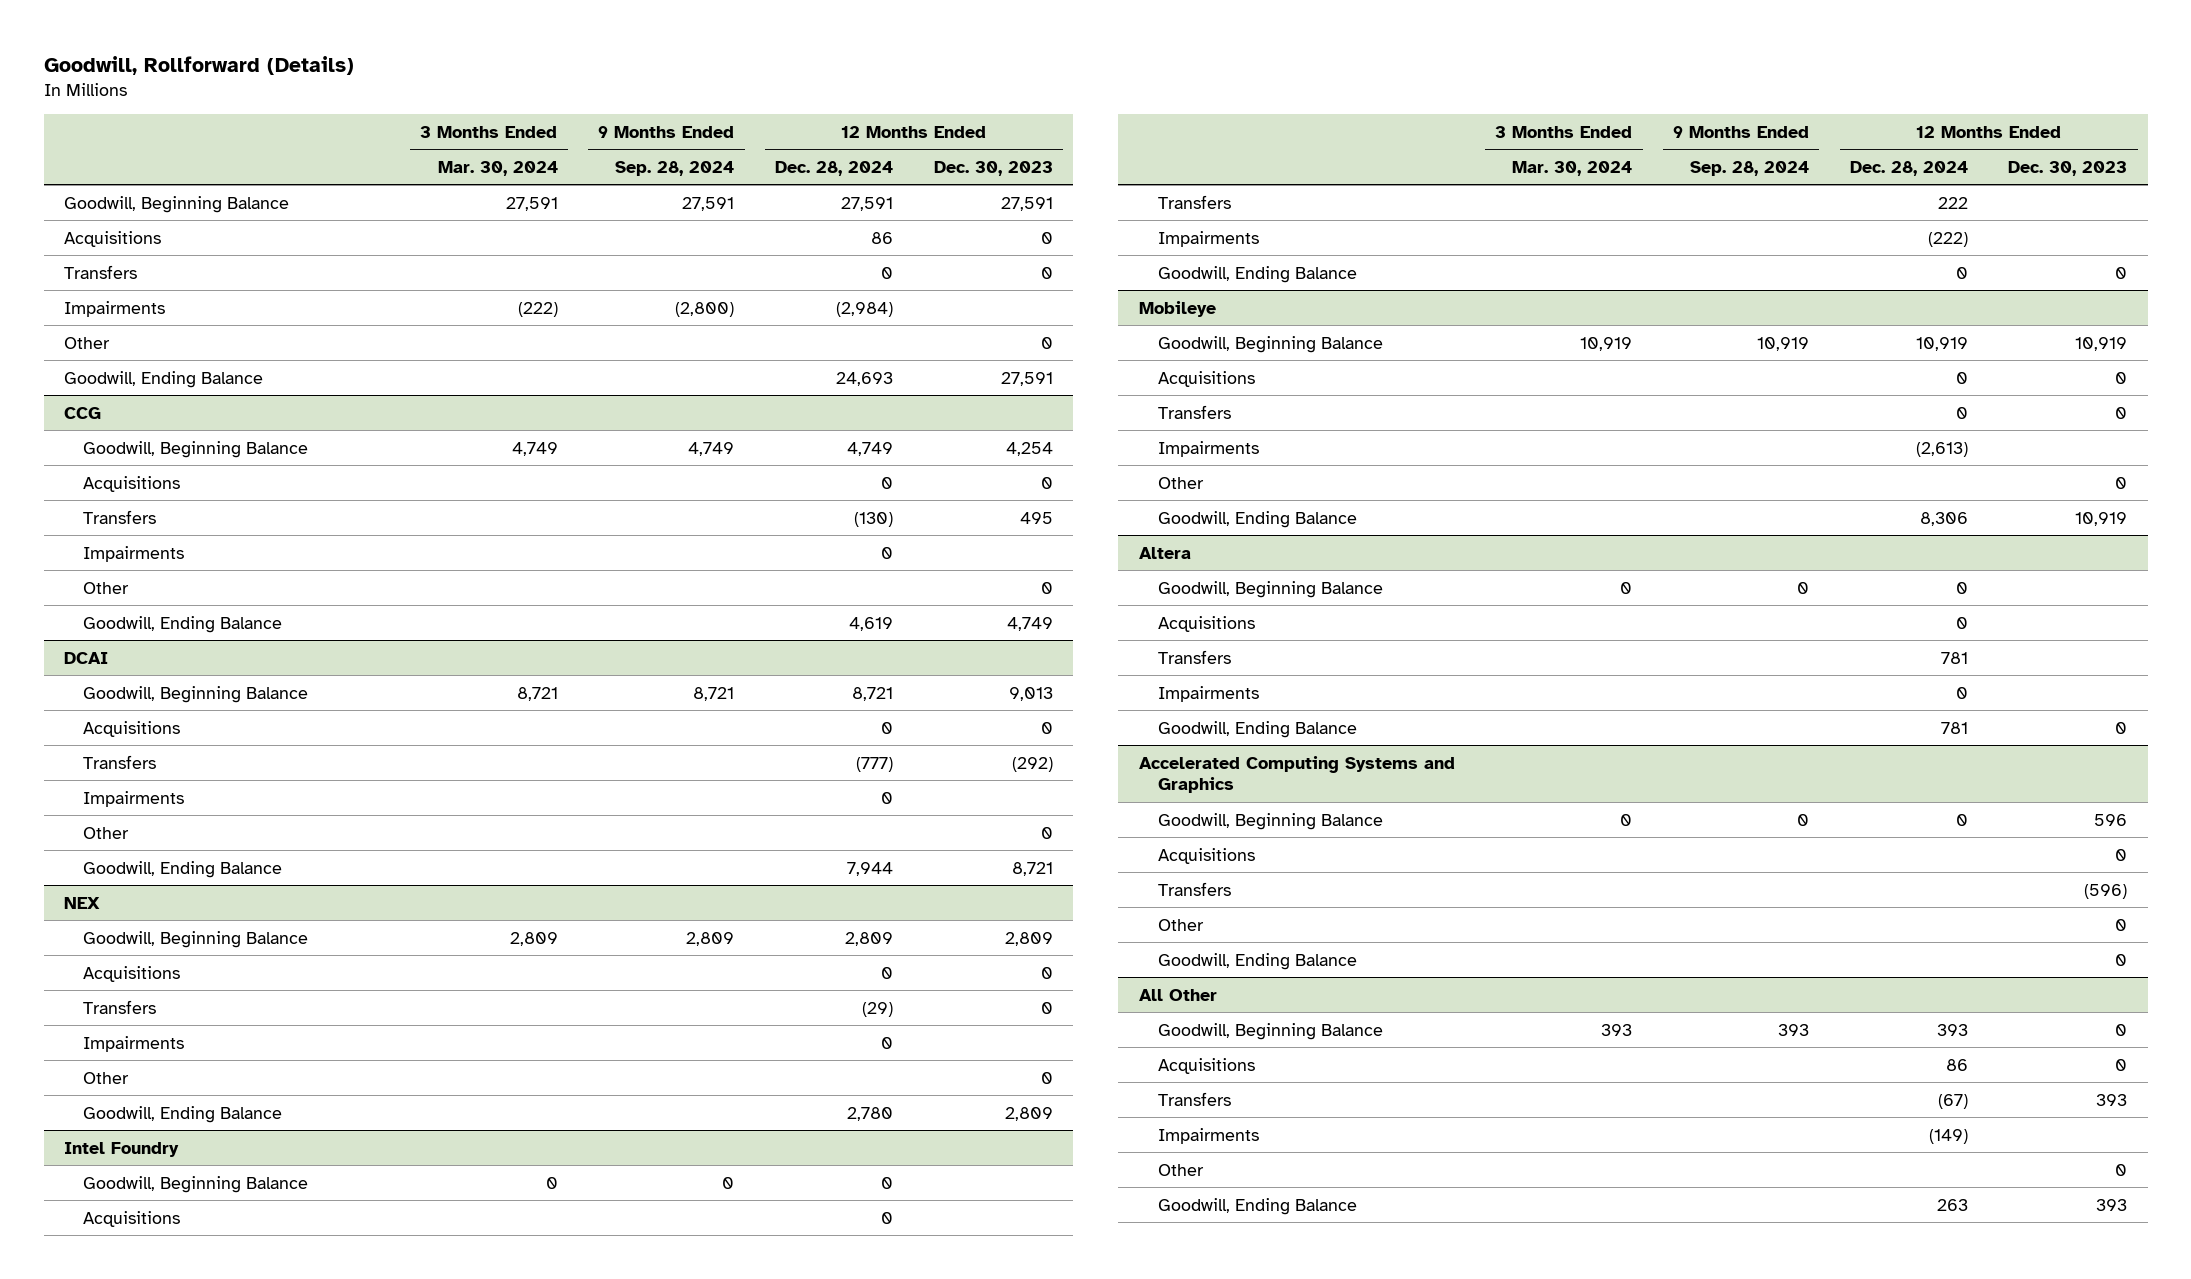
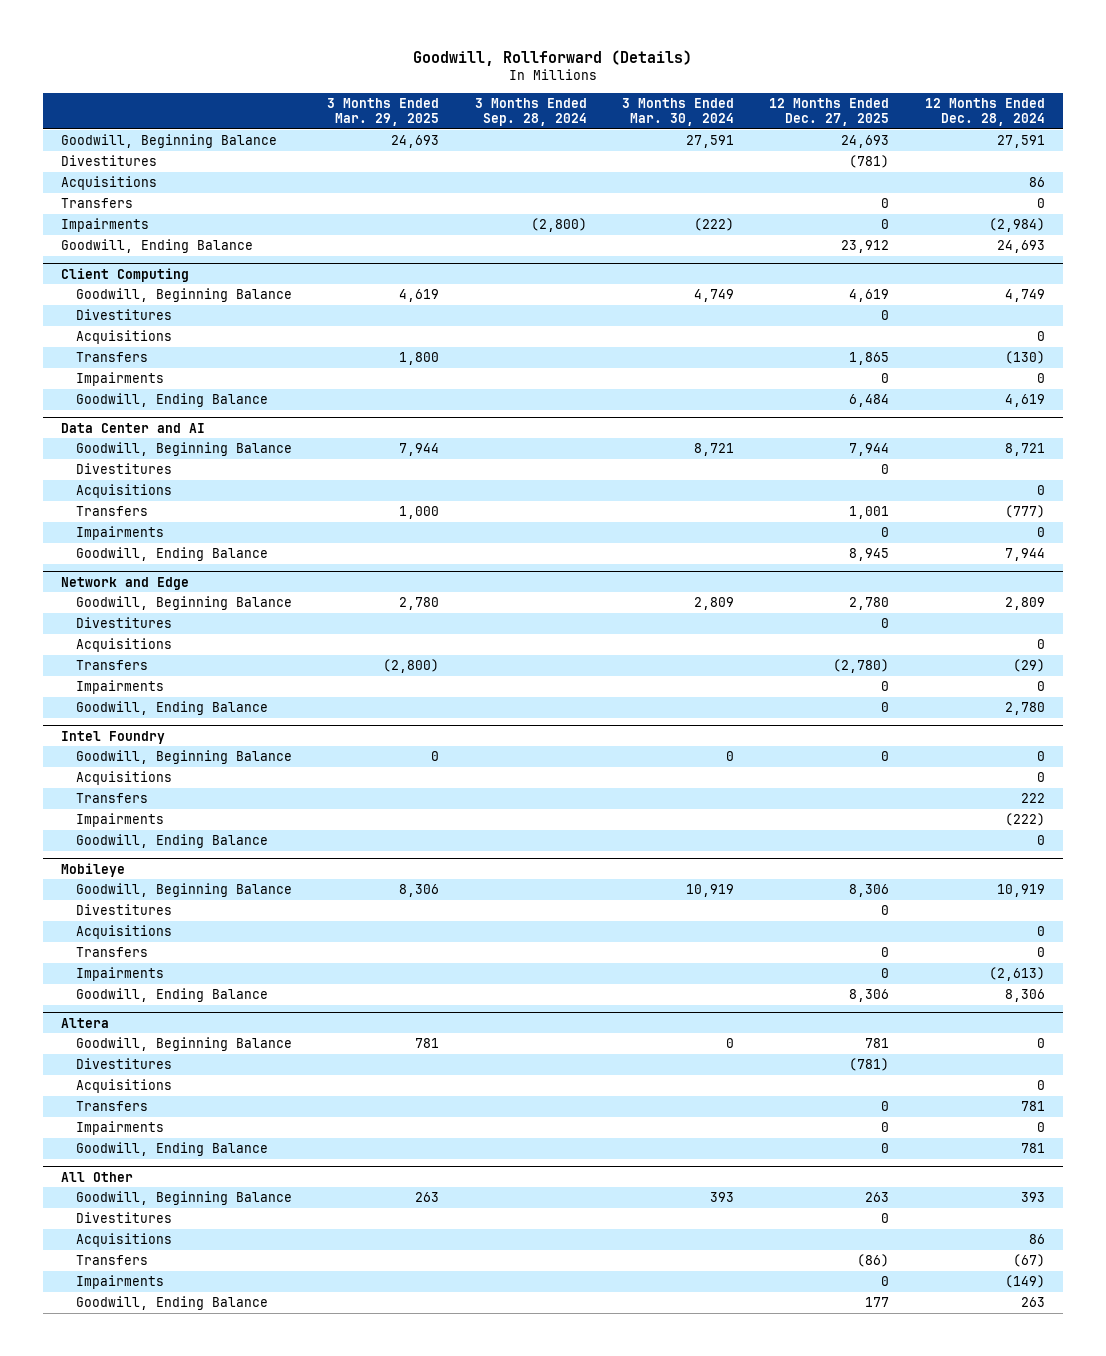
- | 3 Months Ended Mar. 30, 2024 | 9 Months Ended Sep. 28, 2024 | 12 Months Ended Dec. 28, 2024 | 12 Months Ended Dec. 30, 2023
+ | 3 Months Ended Mar. 29, 2025 | 3 Months Ended Sep. 28, 2024 | 3 Months Ended Mar. 30, 2024 | 12 Months Ended Dec. 27, 2025 | 12 Months Ended Dec. 28, 2024
+ Divestitures | | | | (781) |
- Other | | | | 0
- CCG
+ Client Computing
+ Divestitures | | | | 0 |
- Other | | | | 0
- DCAI
+ Data Center and AI
+ Divestitures | | | | 0 |
- Other | | | | 0
- NEX
+ Network and Edge
+ Divestitures | | | | 0 |
- Other | | | | 0
@ Mobileye
+ Divestitures | | | | 0 |
- Other | | | | 0
@ Altera
+ Divestitures | | | | (781) |
- Accelerated Computing Systems and Graphics
- Goodwill, Beginning Balance | 0 | 0 | 0 | 596
- Acquisitions | | | | 0
- Transfers | | | | (596)
- Other | | | | 0
- Goodwill, Ending Balance | | | | 0
@ All Other
+ Divestitures | | | | 0 |
- Other | | | | 0

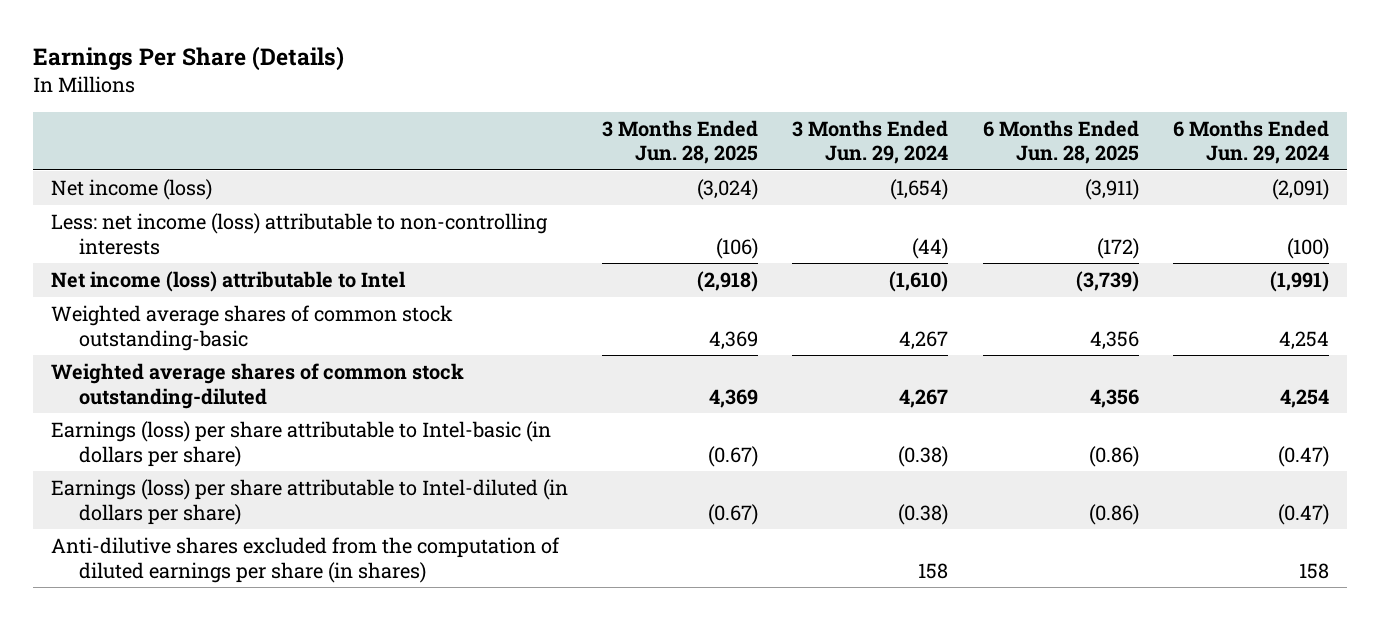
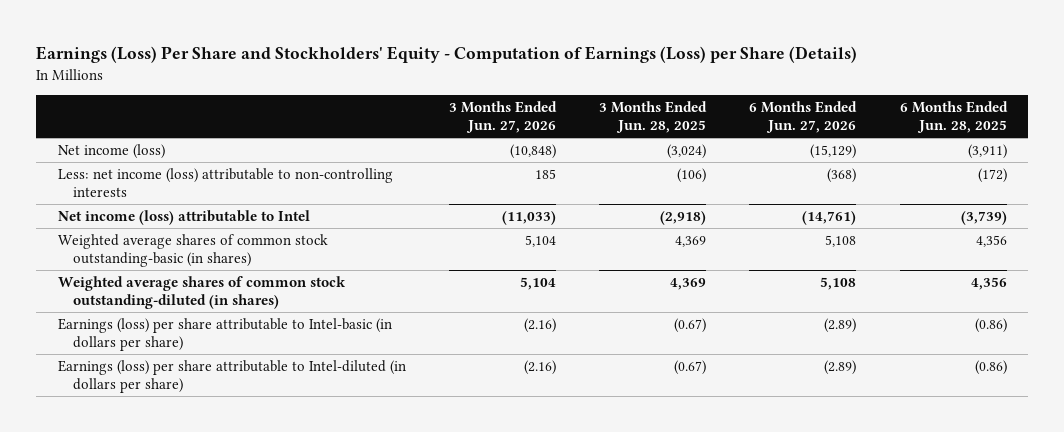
- Earnings Per Share (Details)
+ Earnings (Loss) Per Share and Stockholders' Equity - Computation of Earnings (Loss) per Share (Details)
- | 3 Months Ended Jun. 28, 2025 | 3 Months Ended Jun. 29, 2024 | 6 Months Ended Jun. 28, 2025 | 6 Months Ended Jun. 29, 2024
+ | 3 Months Ended Jun. 27, 2026 | 3 Months Ended Jun. 28, 2025 | 6 Months Ended Jun. 27, 2026 | 6 Months Ended Jun. 28, 2025
- Weighted average shares of common stock outstanding-basic | 4,369 | 4,267 | 4,356 | 4,254
- Weighted average shares of common stock outstanding-diluted | 4,369 | 4,267 | 4,356 | 4,254
+ Weighted average shares of common stock outstanding-basic (in shares) | 5,104 | 4,369 | 5,108 | 4,356
+ Weighted average shares of common stock outstanding-diluted (in shares) | 5,104 | 4,369 | 5,108 | 4,356
- Anti-dilutive shares excluded from the computation of diluted earnings per share (in shares) | | 158 | | 158

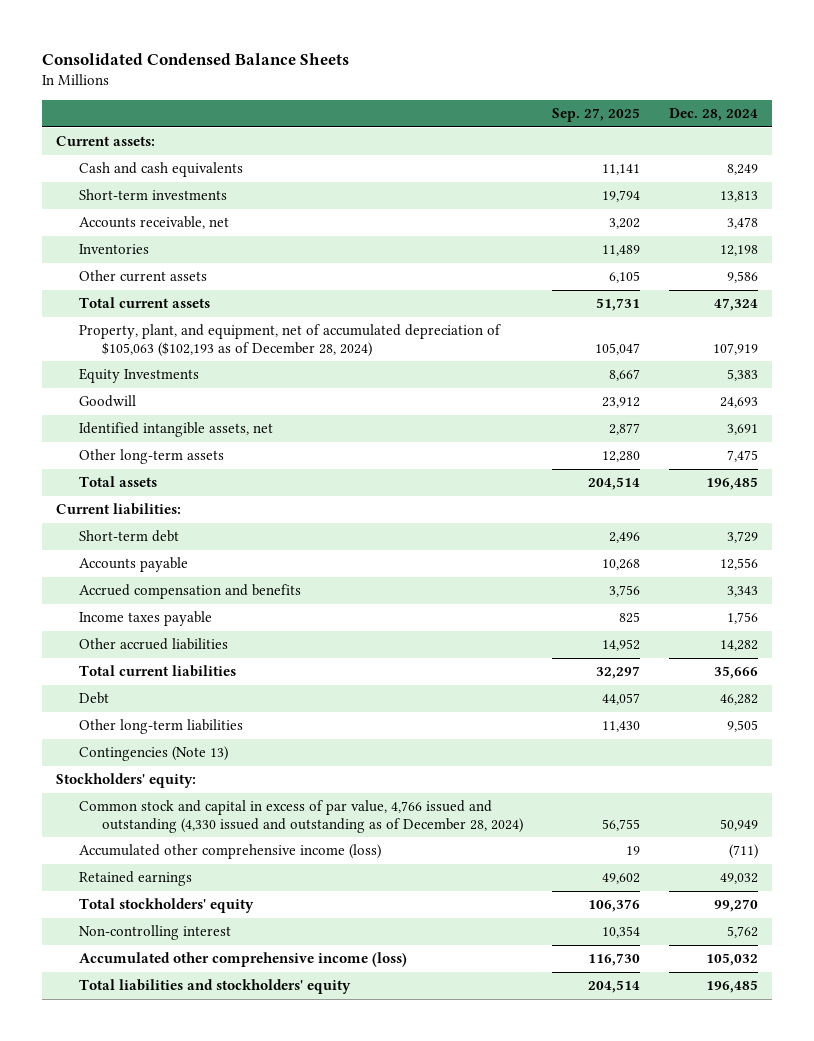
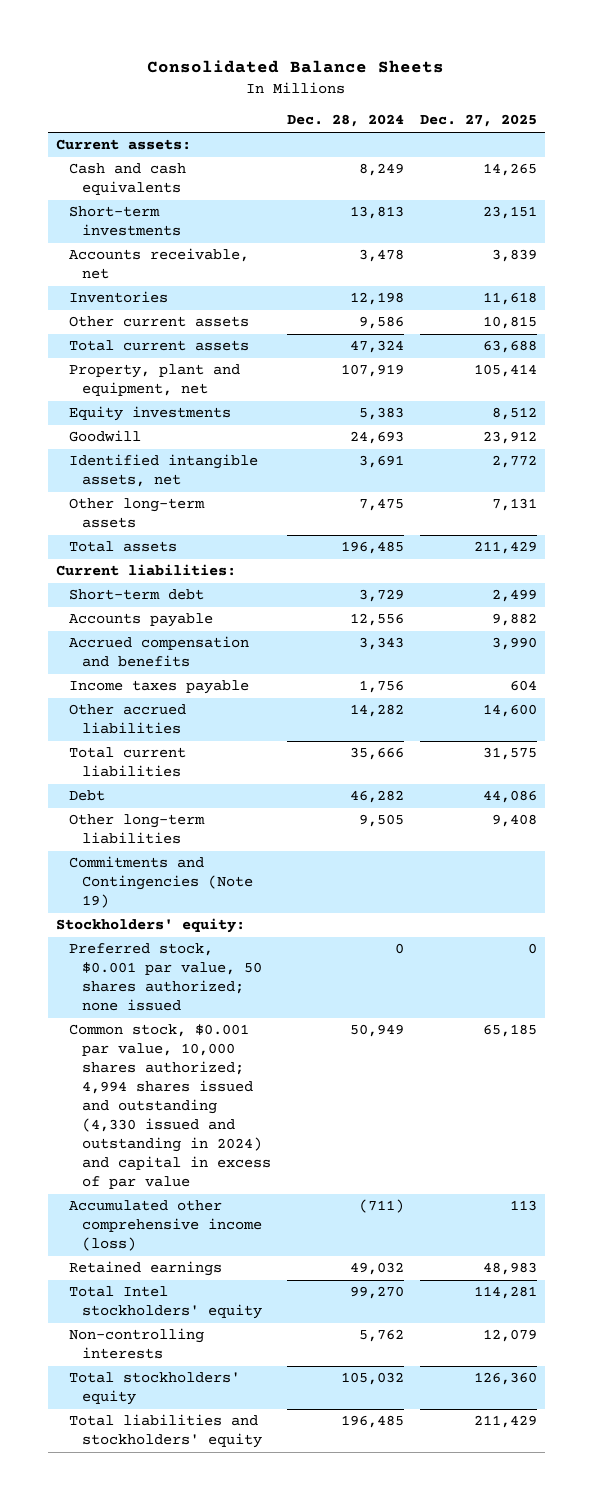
- Consolidated Condensed Balance Sheets
+ Consolidated Balance Sheets
- | Sep. 27, 2025 | Dec. 28, 2024
+ | Dec. 28, 2024 | Dec. 27, 2025
- Property, plant, and equipment, net of accumulated depreciation of $105,063 ($102,193 as of December 28, 2024) | 105,047 | 107,919
- Equity Investments | 8,667 | 5,383
+ Property, plant and equipment, net | 107,919 | 105,414
+ Equity investments | 5,383 | 8,512
- Contingencies (Note 13)
+ Commitments and Contingencies (Note 19)
- Common stock and capital in excess of par value, 4,766 issued and outstanding (4,330 issued and outstanding as of December 28, 2024) | 56,755 | 50,949
+ Preferred stock, $0.001 par value, 50 shares authorized; none issued | 0 | 0
+ Common stock, $0.001 par value, 10,000 shares authorized; 4,994 shares issued and outstanding (4,330 issued and outstanding in 2024) and capital in excess of par value | 50,949 | 65,185
- Total stockholders' equity | 106,376 | 99,270
- Non-controlling interest | 10,354 | 5,762
- Accumulated other comprehensive income (loss) | 116,730 | 105,032
+ Total Intel stockholders' equity | 99,270 | 114,281
+ Non-controlling interests | 5,762 | 12,079
+ Total stockholders' equity | 105,032 | 126,360

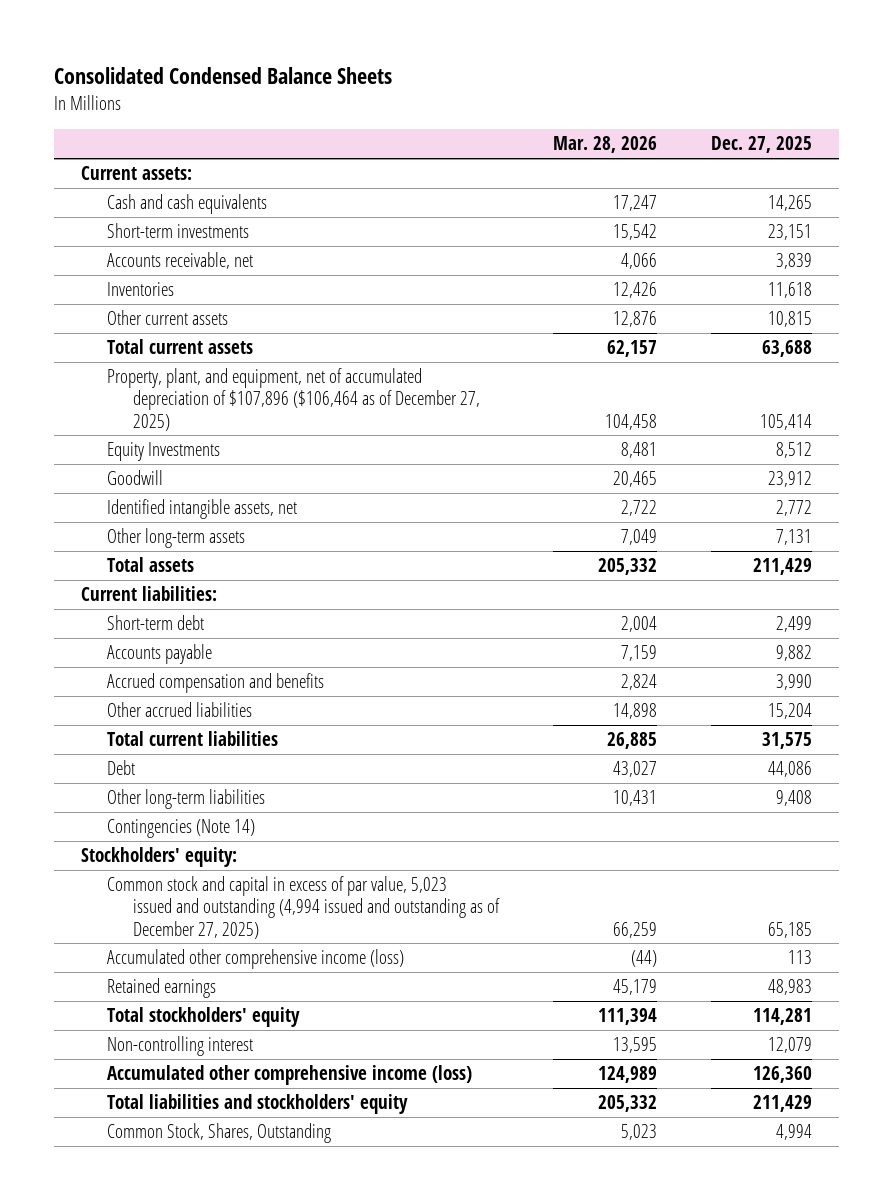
- Consolidated Balance Sheets
+ Consolidated Condensed Balance Sheets
- | Dec. 28, 2024 | Dec. 27, 2025
+ | Mar. 28, 2026 | Dec. 27, 2025
- Property, plant and equipment, net | 107,919 | 105,414
- Equity investments | 5,383 | 8,512
+ Property, plant, and equipment, net of accumulated depreciation of $107,896 ($106,464 as of December 27, 2025) | 104,458 | 105,414
+ Equity Investments | 8,481 | 8,512
- Income taxes payable | 1,756 | 604
- Other accrued liabilities | 14,282 | 14,600
+ Other accrued liabilities | 14,898 | 15,204
- Commitments and Contingencies (Note 19)
+ Contingencies (Note 14)
- Preferred stock, $0.001 par value, 50 shares authorized; none issued | 0 | 0
- Common stock, $0.001 par value, 10,000 shares authorized; 4,994 shares issued and outstanding (4,330 issued and outstanding in 2024) and capital in excess of par value | 50,949 | 65,185
+ Common stock and capital in excess of par value, 5,023 issued and outstanding (4,994 issued and outstanding as of December 27, 2025) | 66,259 | 65,185
- Total Intel stockholders' equity | 99,270 | 114,281
- Non-controlling interests | 5,762 | 12,079
- Total stockholders' equity | 105,032 | 126,360
+ Total stockholders' equity | 111,394 | 114,281
+ Non-controlling interest | 13,595 | 12,079
+ Accumulated other comprehensive income (loss) | 124,989 | 126,360
+ Common Stock, Shares, Outstanding | 5,023 | 4,994

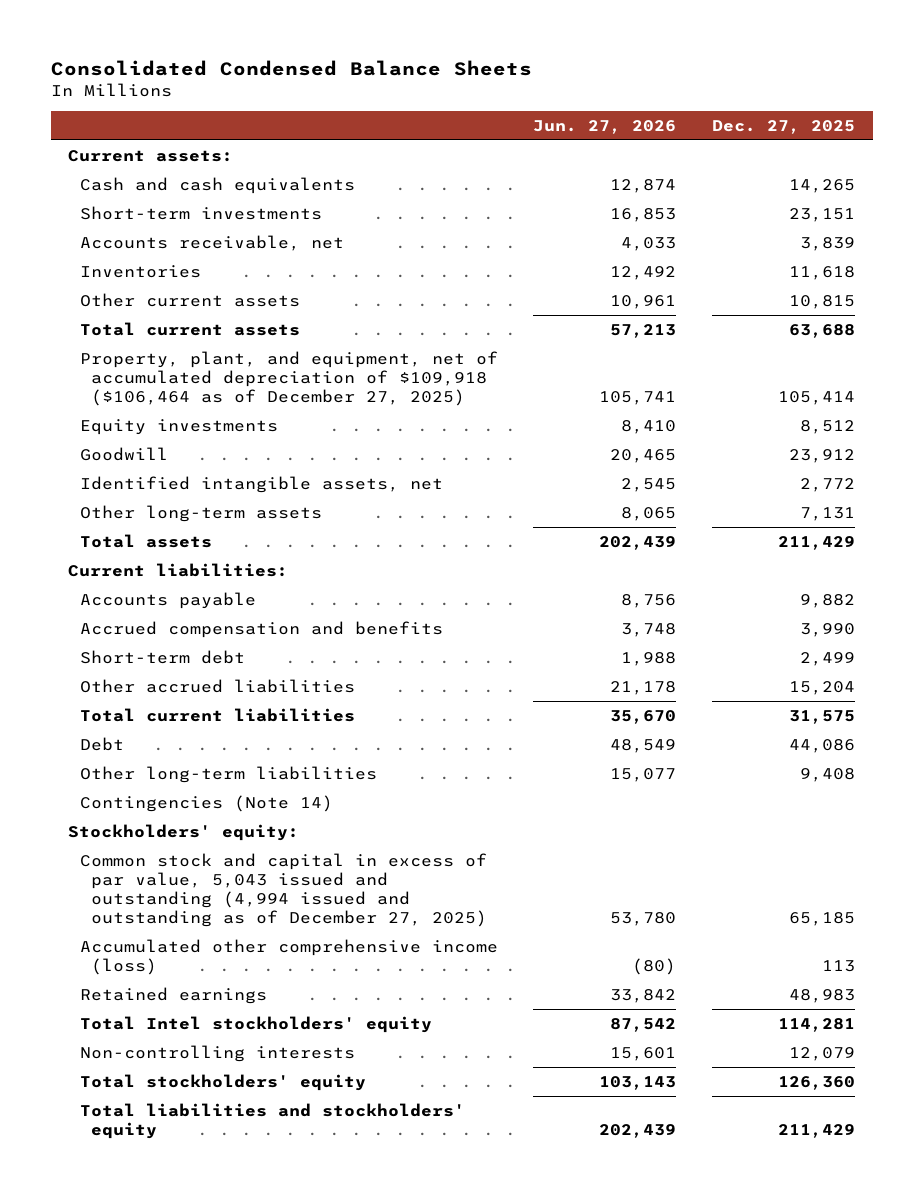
- | Mar. 28, 2026 | Dec. 27, 2025
+ | Jun. 27, 2026 | Dec. 27, 2025
- Property, plant, and equipment, net of accumulated depreciation of $107,896 ($106,464 as of December 27, 2025) | 104,458 | 105,414
- Equity Investments | 8,481 | 8,512
+ Property, plant, and equipment, net of accumulated depreciation of $109,918 ($106,464 as of December 27, 2025) | 105,741 | 105,414
+ Equity investments | 8,410 | 8,512
moved down: Short-term debt | 1,988 | 2,499
- Common stock and capital in excess of par value, 5,023 issued and outstanding (4,994 issued and outstanding as of December 27, 2025) | 66,259 | 65,185
+ Common stock and capital in excess of par value, 5,043 issued and outstanding (4,994 issued and outstanding as of December 27, 2025) | 53,780 | 65,185
- Total stockholders' equity | 111,394 | 114,281
- Non-controlling interest | 13,595 | 12,079
- Accumulated other comprehensive income (loss) | 124,989 | 126,360
+ Total Intel stockholders' equity | 87,542 | 114,281
+ Non-controlling interests | 15,601 | 12,079
+ Total stockholders' equity | 103,143 | 126,360
- Common Stock, Shares, Outstanding | 5,023 | 4,994

